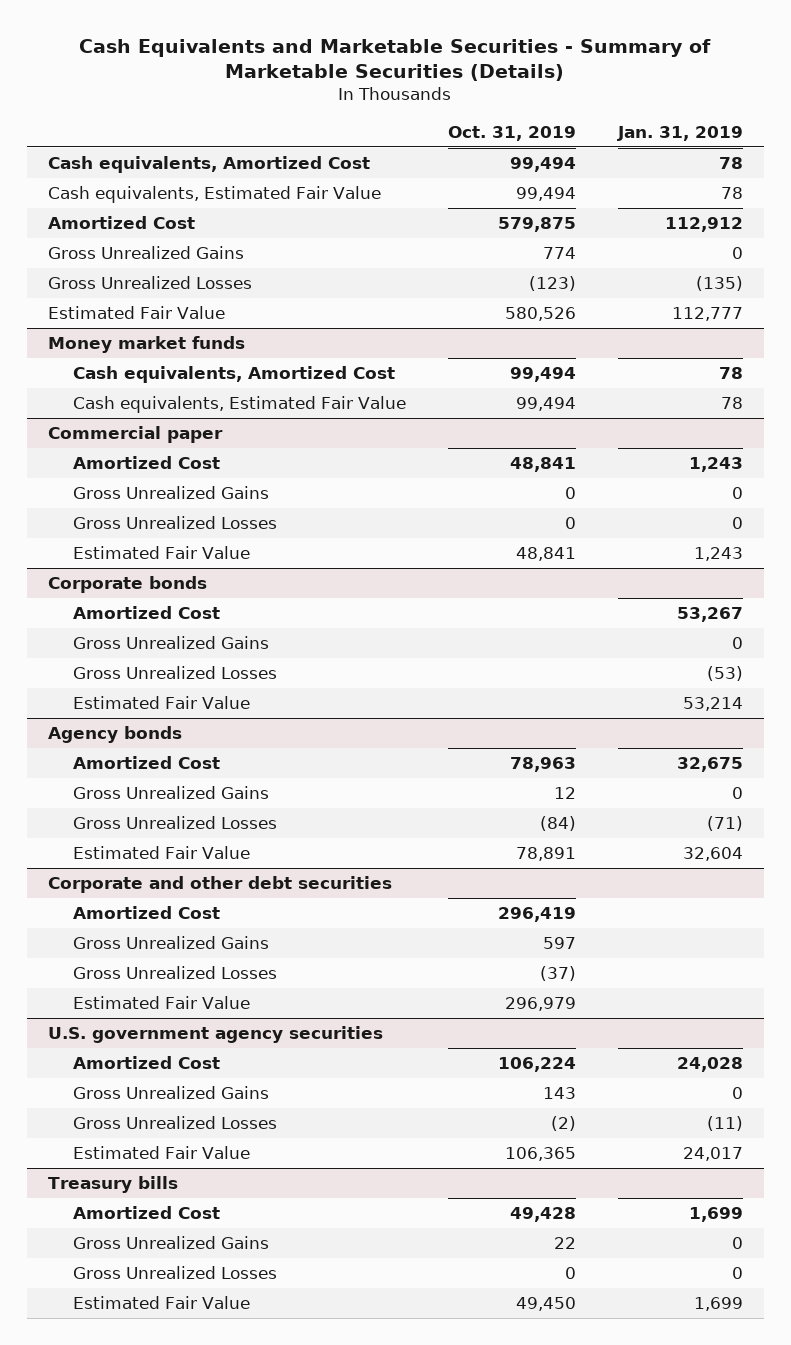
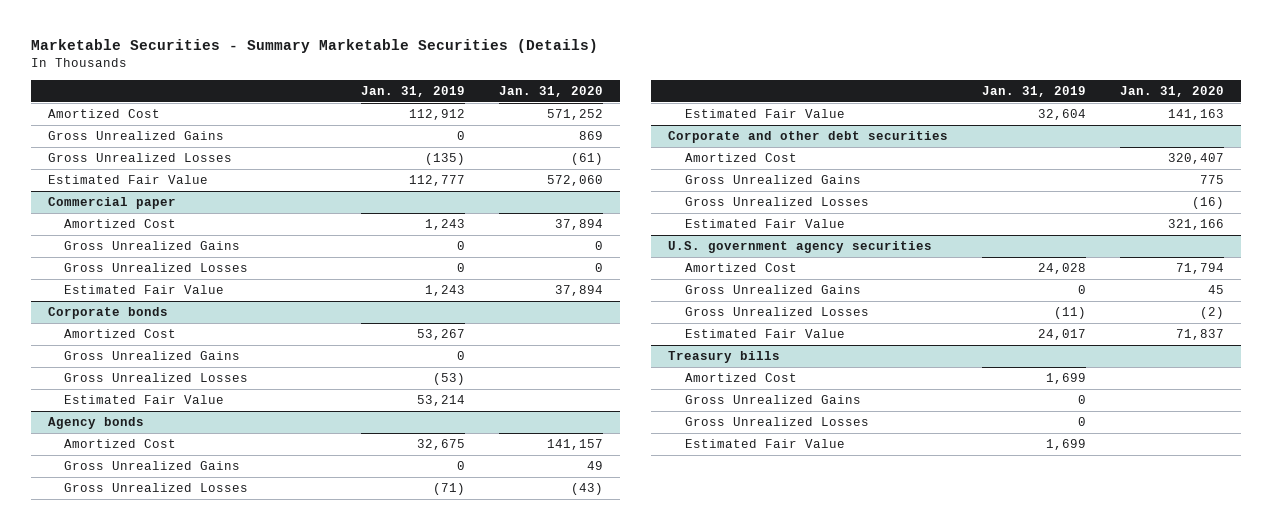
- Cash Equivalents and Marketable Securities - Summary of Marketable Securities (Details)
+ Marketable Securities - Summary Marketable Securities (Details)
- | Oct. 31, 2019 | Jan. 31, 2019
+ | Jan. 31, 2019 | Jan. 31, 2020
- Cash equivalents, Amortized Cost | 99,494 | 78
- Cash equivalents, Estimated Fair Value | 99,494 | 78
- Money market funds
- Cash equivalents, Amortized Cost | 99,494 | 78
- Cash equivalents, Estimated Fair Value | 99,494 | 78

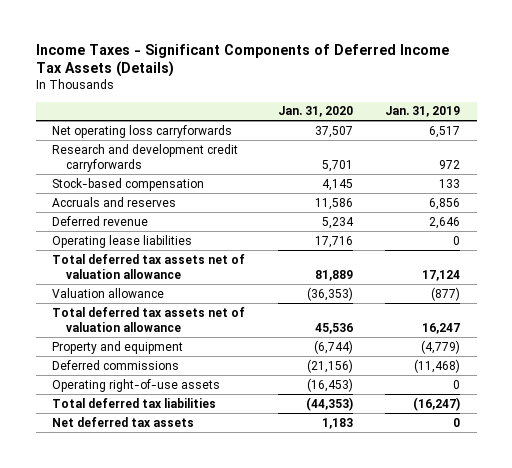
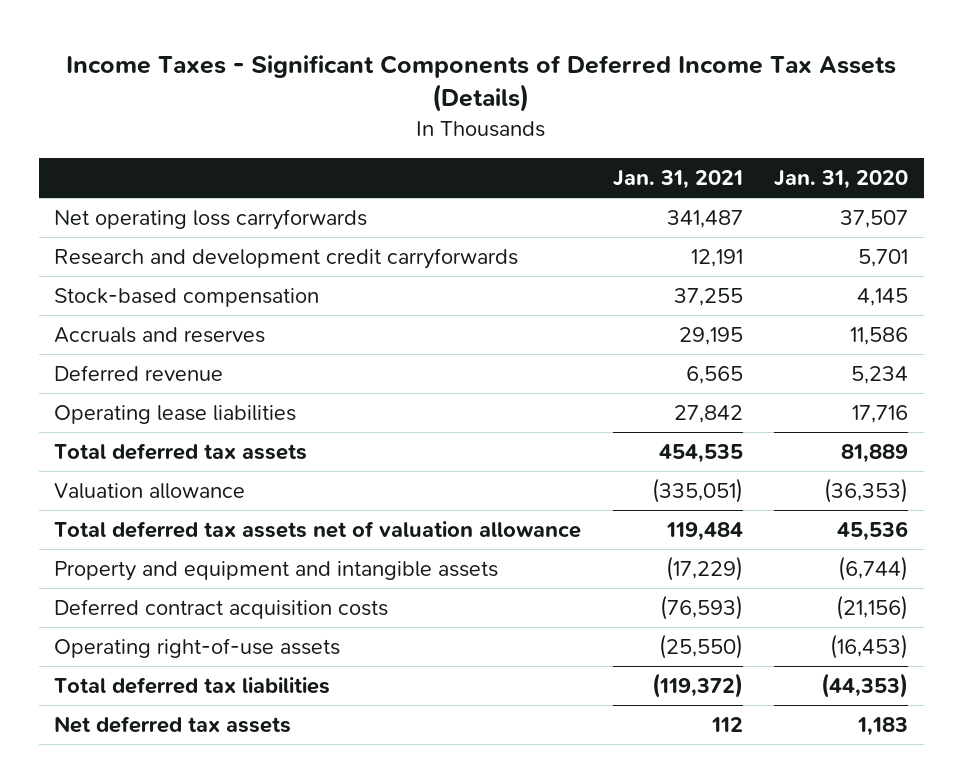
- | Jan. 31, 2020 | Jan. 31, 2019
+ | Jan. 31, 2021 | Jan. 31, 2020
- Total deferred tax assets net of valuation allowance | 81,889 | 17,124
+ Total deferred tax assets | 454,535 | 81,889
- Property and equipment | (6,744) | (4,779)
- Deferred commissions | (21,156) | (11,468)
+ Property and equipment and intangible assets | (17,229) | (6,744)
+ Deferred contract acquisition costs | (76,593) | (21,156)

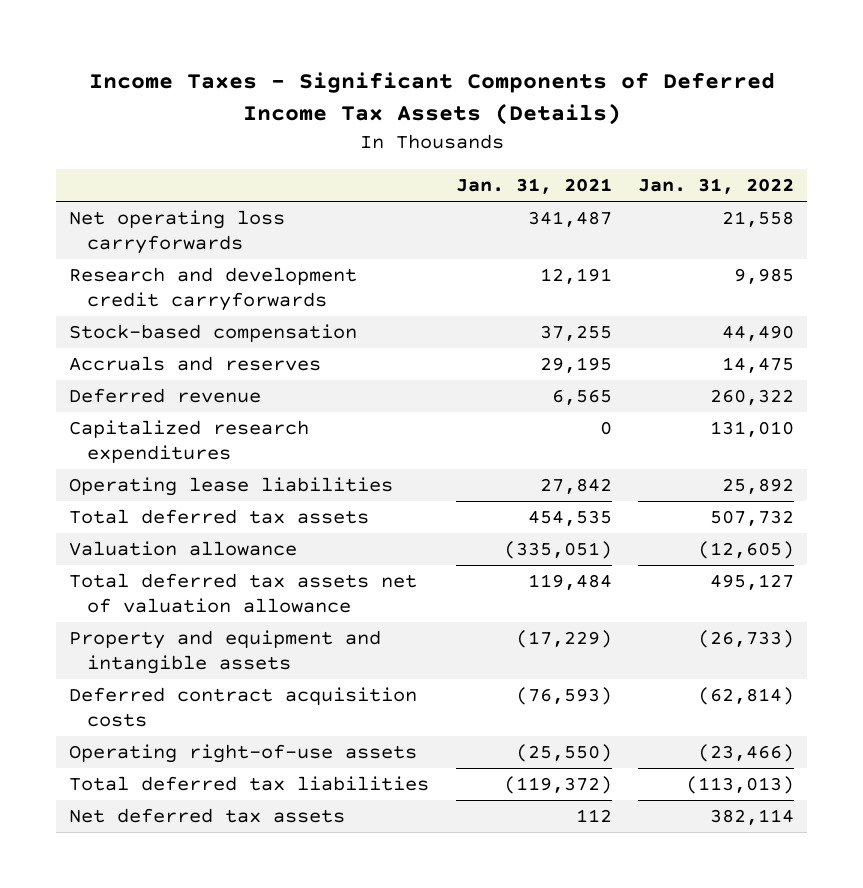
- | Jan. 31, 2021 | Jan. 31, 2020
+ | Jan. 31, 2021 | Jan. 31, 2022
+ Capitalized research expenditures | 0 | 131,010

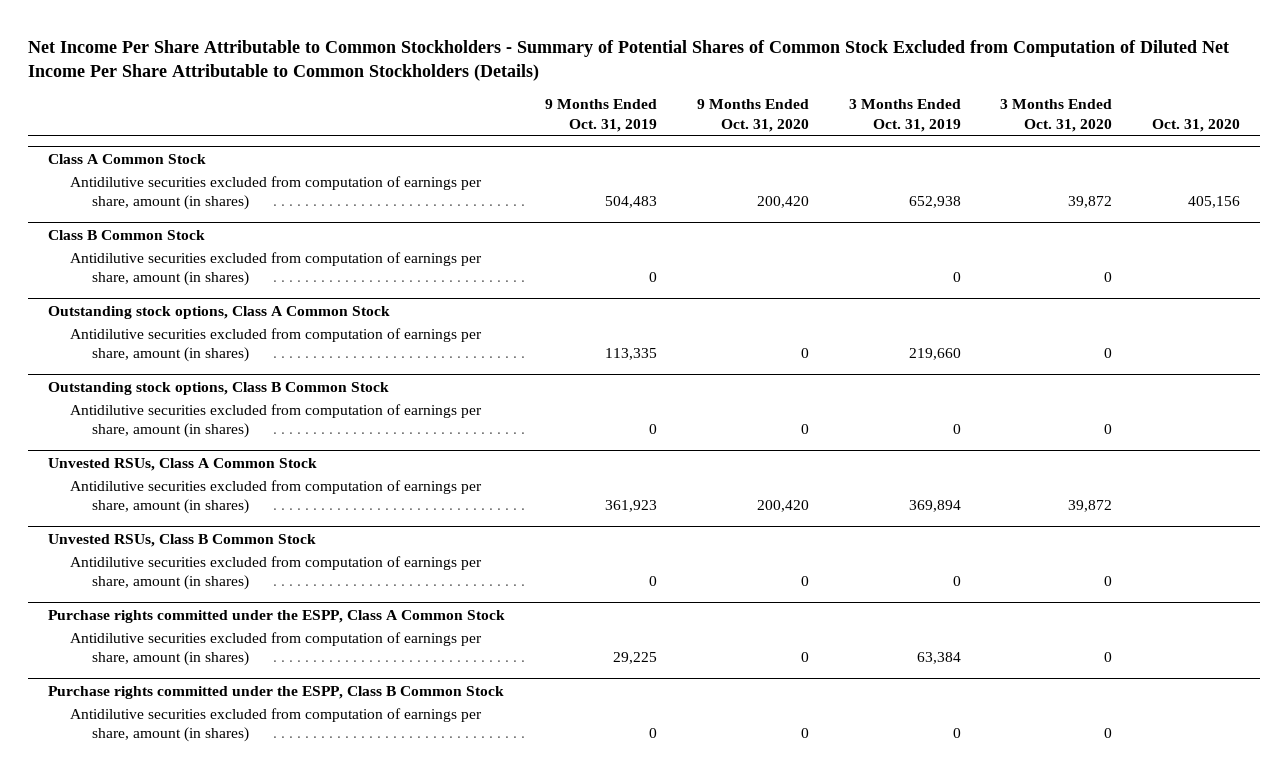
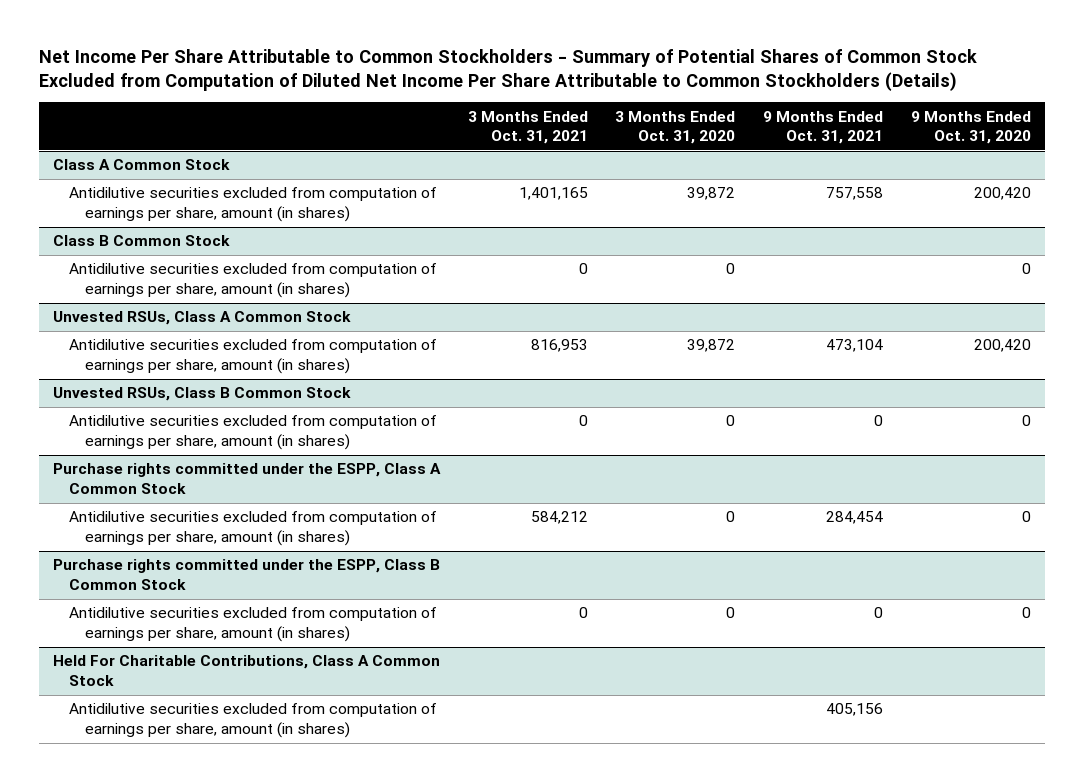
- | 9 Months Ended Oct. 31, 2019 | 9 Months Ended Oct. 31, 2020 | 3 Months Ended Oct. 31, 2019 | 3 Months Ended Oct. 31, 2020 | Oct. 31, 2020
+ | 3 Months Ended Oct. 31, 2021 | 3 Months Ended Oct. 31, 2020 | 9 Months Ended Oct. 31, 2021 | 9 Months Ended Oct. 31, 2020
@ Class B Common Stock
- Antidilutive securities excluded from computation of earnings per share, amount (in shares) | 0 | | 0 | 0 |
- Outstanding stock options, Class A Common Stock
- Outstanding stock options, Class B Common Stock
- Antidilutive securities excluded from computation of earnings per share, amount (in shares) | 0 | 0 | 0 | 0 |
+ Held For Charitable Contributions, Class A Common Stock
+ Antidilutive securities excluded from computation of earnings per share, amount (in shares) | | | 405,156 |

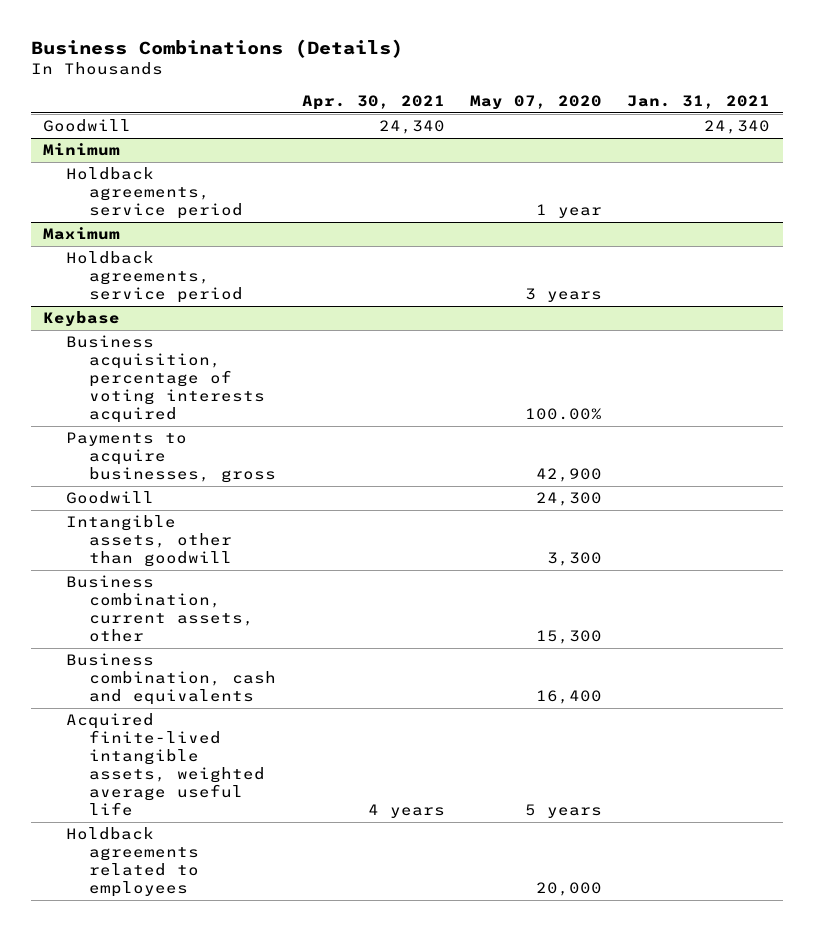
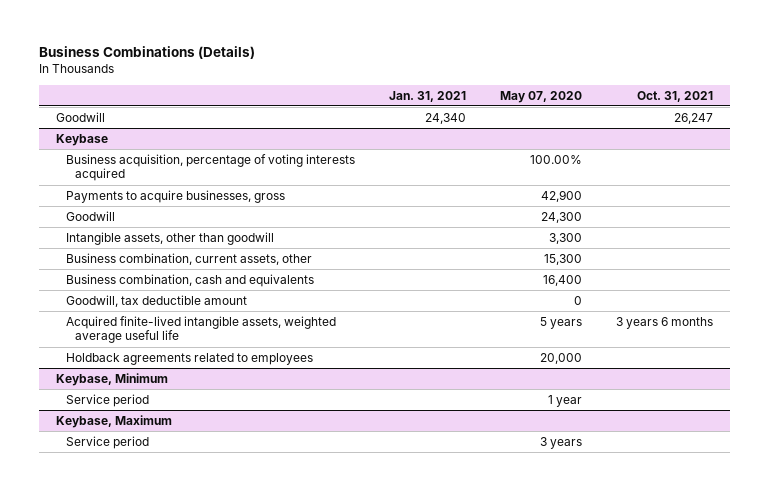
- | Apr. 30, 2021 | May 07, 2020 | Jan. 31, 2021
+ | Jan. 31, 2021 | May 07, 2020 | Oct. 31, 2021
- Minimum
- Holdback agreements, service period | | 1 year |
- Maximum
- Holdback agreements, service period | | 3 years |
@ Keybase
+ Goodwill, tax deductible amount | | 0 |
+ Keybase, Minimum
+ Service period | | 1 year |
+ Keybase, Maximum
+ Service period | | 3 years |

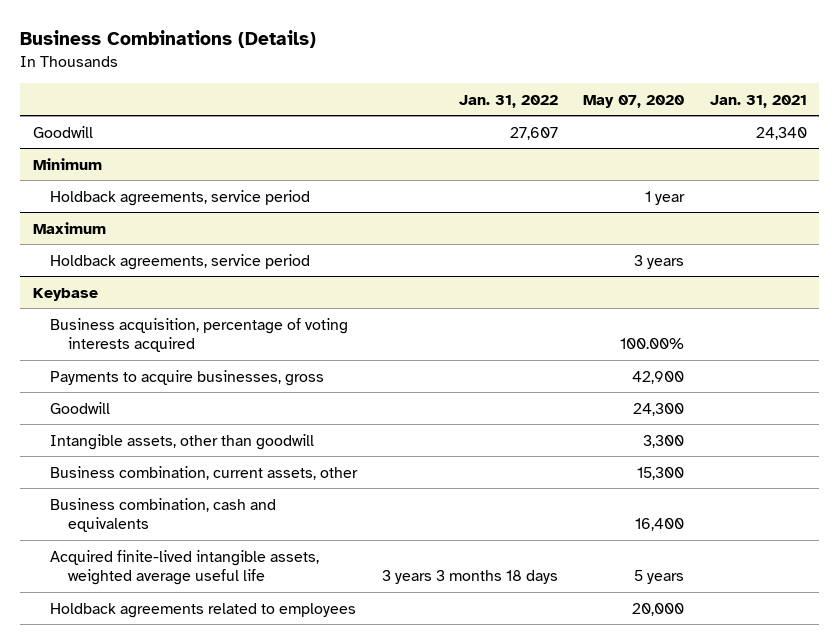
- | Jan. 31, 2021 | May 07, 2020 | Oct. 31, 2021
+ | Jan. 31, 2022 | May 07, 2020 | Jan. 31, 2021
+ Minimum
+ Holdback agreements, service period | | 1 year |
+ Maximum
+ Holdback agreements, service period | | 3 years |
@ Keybase
- Goodwill, tax deductible amount | | 0 |
- Keybase, Minimum
- Service period | | 1 year |
- Keybase, Maximum
- Service period | | 3 years |

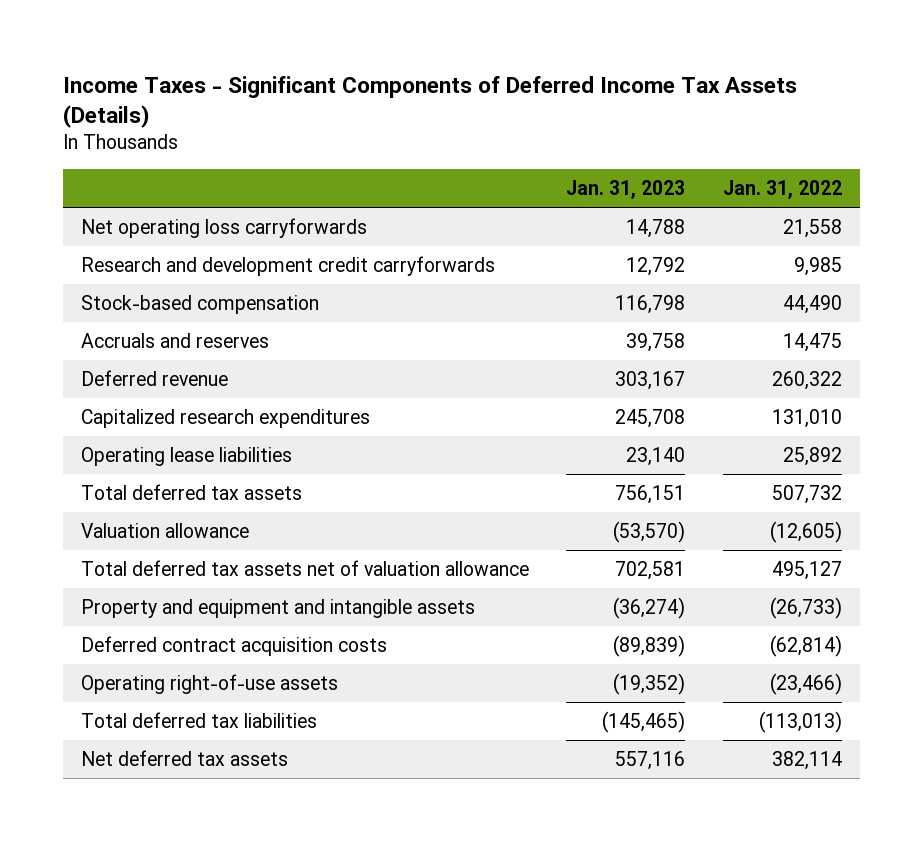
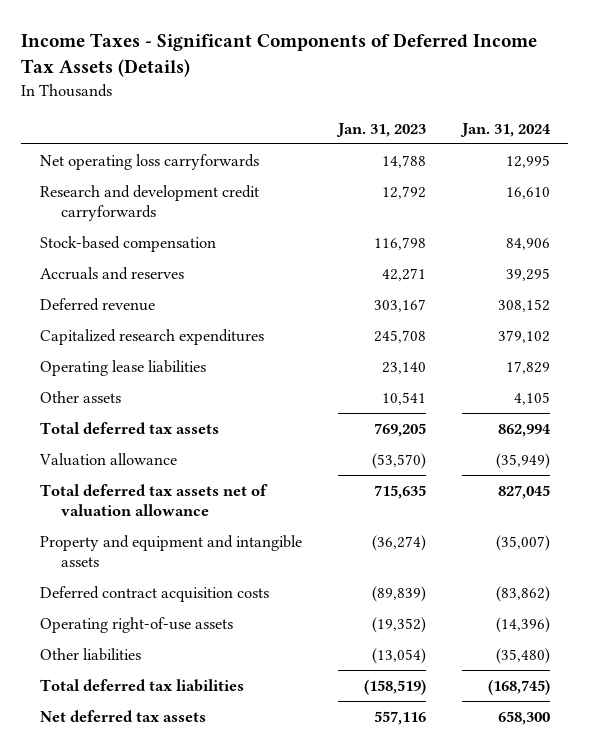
- | Jan. 31, 2023 | Jan. 31, 2022
+ | Jan. 31, 2023 | Jan. 31, 2024
- Accruals and reserves | 39,758 | 14,475
+ Accruals and reserves | 42,271 | 39,295
- Total deferred tax assets | 756,151 | 507,732
+ Other assets | 10,541 | 4,105
+ Total deferred tax assets | 769,205 | 862,994
- Total deferred tax assets net of valuation allowance | 702,581 | 495,127
+ Total deferred tax assets net of valuation allowance | 715,635 | 827,045
- Total deferred tax liabilities | (145,465) | (113,013)
+ Other liabilities | (13,054) | (35,480)
+ Total deferred tax liabilities | (158,519) | (168,745)

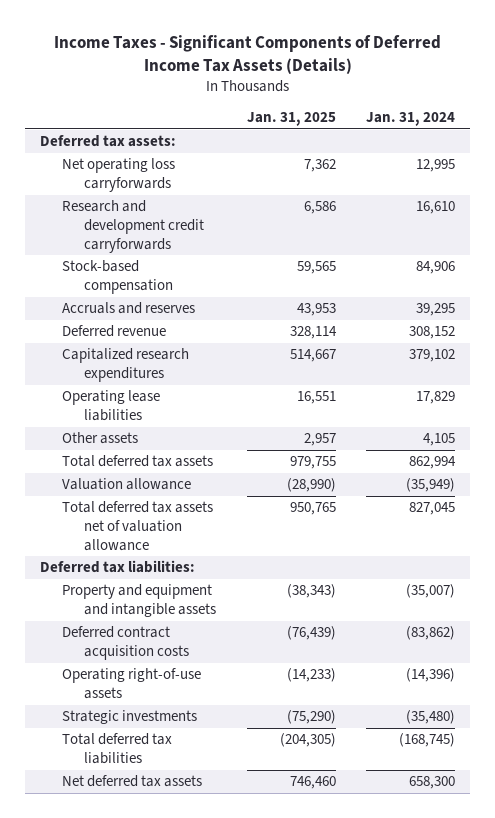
- | Jan. 31, 2023 | Jan. 31, 2024
+ | Jan. 31, 2025 | Jan. 31, 2024
+ Deferred tax assets:
+ Deferred tax liabilities:
- Other liabilities | (13,054) | (35,480)
+ Strategic investments | (75,290) | (35,480)

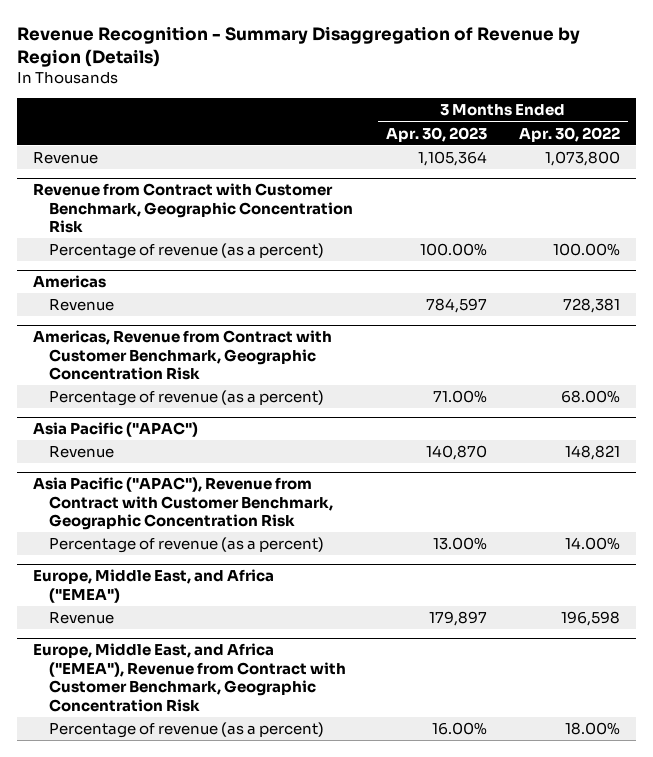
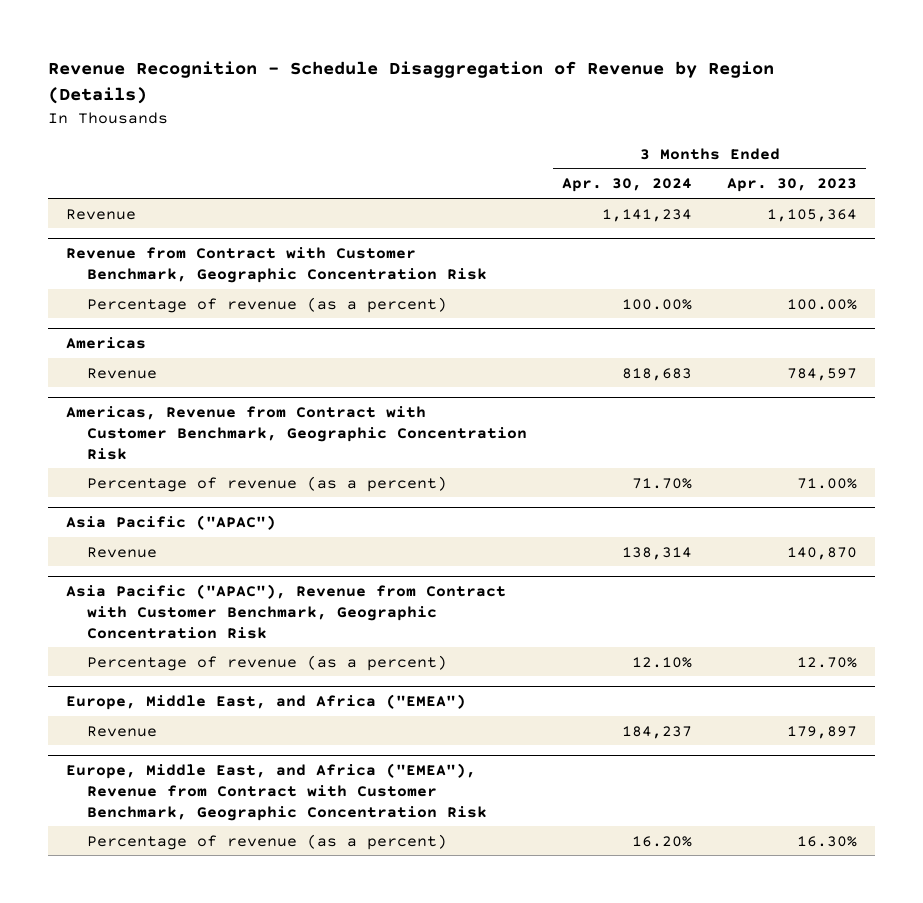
- Revenue Recognition - Summary Disaggregation of Revenue by Region (Details)
+ Revenue Recognition - Schedule Disaggregation of Revenue by Region (Details)
- | 3 Months Ended Apr. 30, 2023 | 3 Months Ended Apr. 30, 2022
+ | 3 Months Ended Apr. 30, 2024 | 3 Months Ended Apr. 30, 2023
@ Asia Pacific ("APAC"), Revenue from Contract with Customer Benchmark, Geographic Concentration Risk
- Percentage of revenue (as a percent) | 13.00% | 14.00%
+ Percentage of revenue (as a percent) | 12.10% | 12.70%
@ Europe, Middle East, and Africa ("EMEA"), Revenue from Contract with Customer Benchmark, Geographic Concentration Risk
- Percentage of revenue (as a percent) | 16.00% | 18.00%
+ Percentage of revenue (as a percent) | 16.20% | 16.30%

